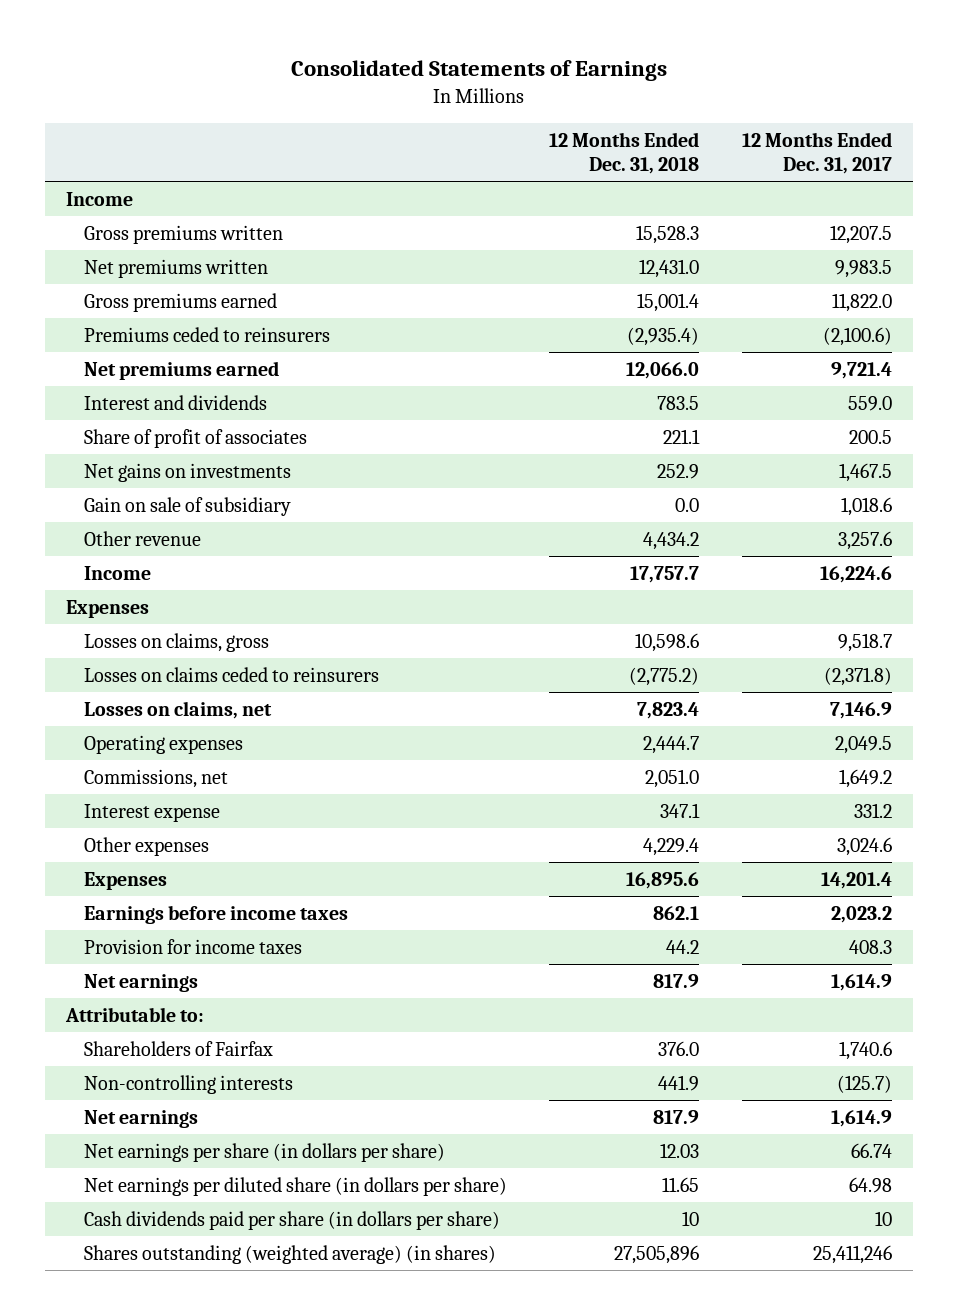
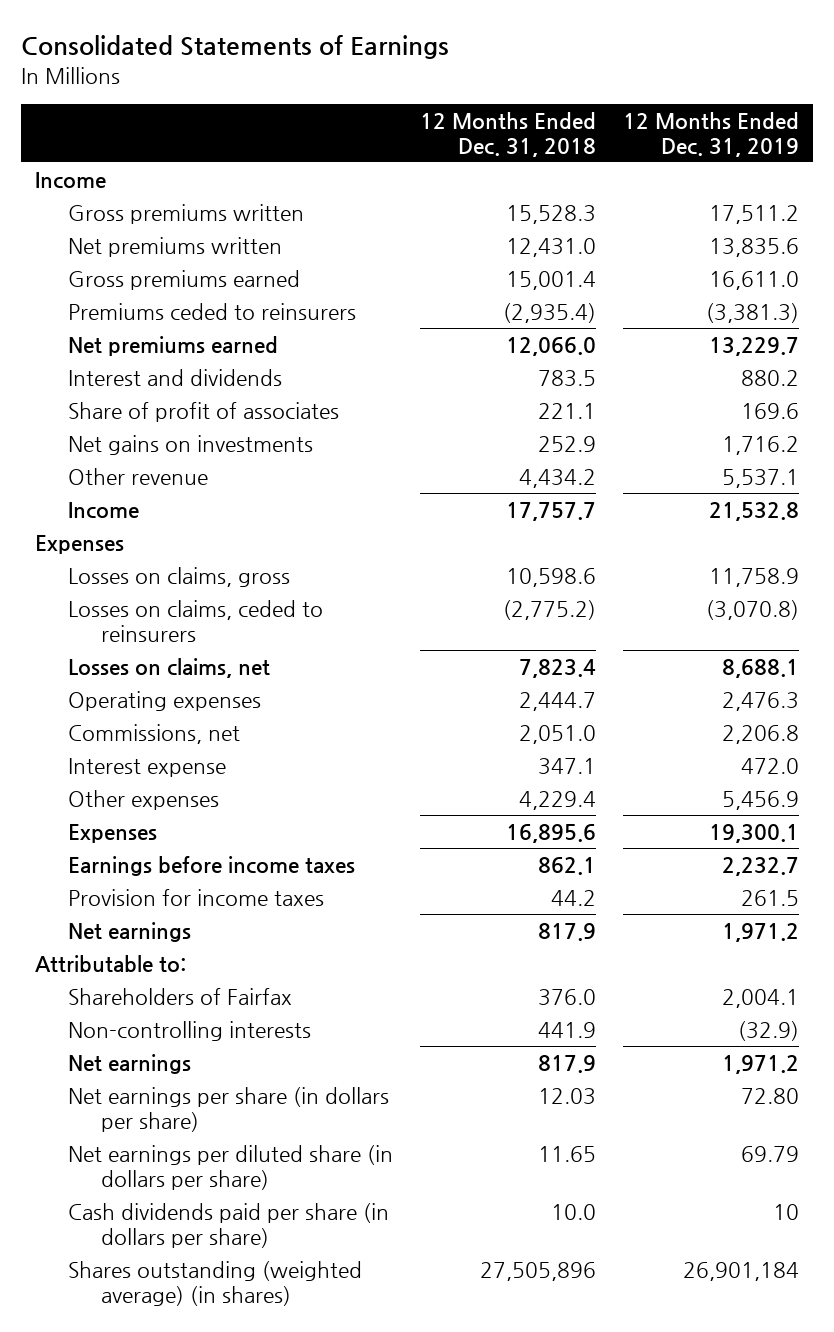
- | 12 Months Ended Dec. 31, 2018 | 12 Months Ended Dec. 31, 2017
+ | 12 Months Ended Dec. 31, 2018 | 12 Months Ended Dec. 31, 2019
- Gain on sale of subsidiary | 0.0 | 1,018.6
- Losses on claims ceded to reinsurers | (2,775.2) | (2,371.8)
+ Losses on claims, ceded to reinsurers | (2,775.2) | (3,070.8)
- Cash dividends paid per share (in dollars per share) | 10 | 10
+ Cash dividends paid per share (in dollars per share) | 10.0 | 10

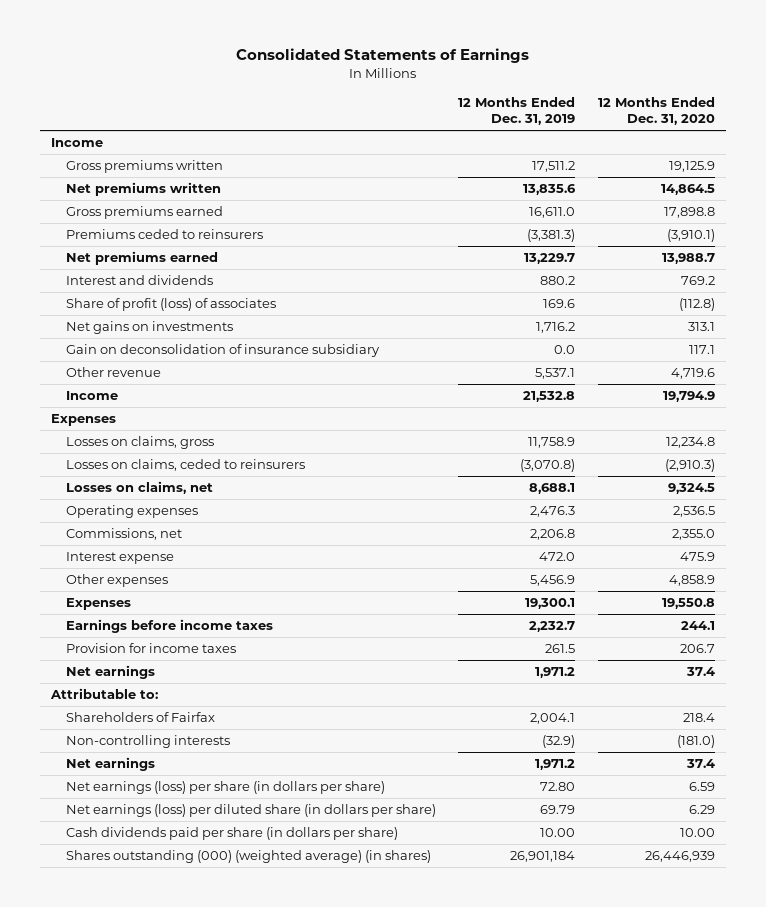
- | 12 Months Ended Dec. 31, 2018 | 12 Months Ended Dec. 31, 2019
+ | 12 Months Ended Dec. 31, 2019 | 12 Months Ended Dec. 31, 2020
- Share of profit of associates | 221.1 | 169.6
+ Share of profit (loss) of associates | 169.6 | (112.8)
+ Gain on deconsolidation of insurance subsidiary | 0.0 | 117.1
- Net earnings per share (in dollars per share) | 12.03 | 72.80
- Net earnings per diluted share (in dollars per share) | 11.65 | 69.79
- Cash dividends paid per share (in dollars per share) | 10.0 | 10
- Shares outstanding (weighted average) (in shares) | 27,505,896 | 26,901,184
+ Net earnings (loss) per share (in dollars per share) | 72.80 | 6.59
+ Net earnings (loss) per diluted share (in dollars per share) | 69.79 | 6.29
+ Cash dividends paid per share (in dollars per share) | 10.00 | 10.00
+ Shares outstanding (000) (weighted average) (in shares) | 26,901,184 | 26,446,939

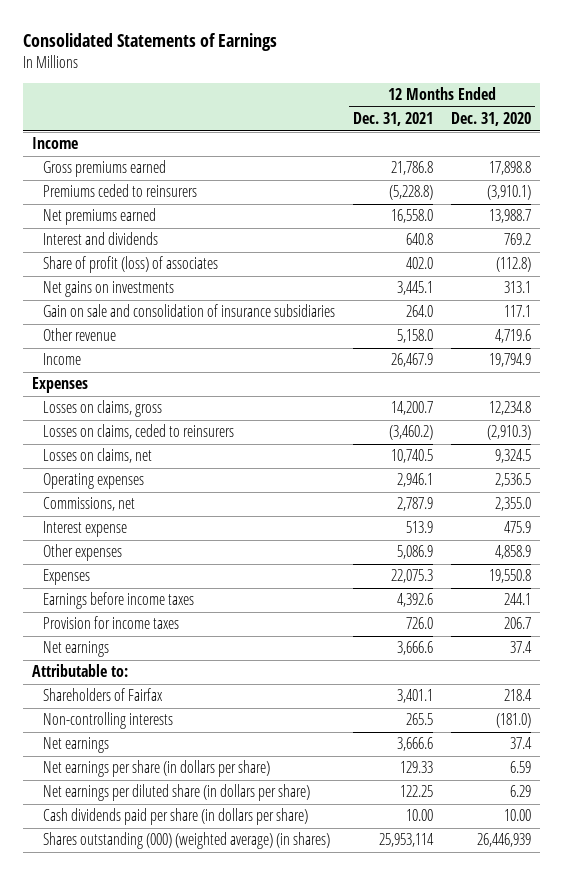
- | 12 Months Ended Dec. 31, 2019 | 12 Months Ended Dec. 31, 2020
+ | 12 Months Ended Dec. 31, 2021 | 12 Months Ended Dec. 31, 2020
- Gross premiums written | 17,511.2 | 19,125.9
- Net premiums written | 13,835.6 | 14,864.5
- Gain on deconsolidation of insurance subsidiary | 0.0 | 117.1
+ Gain on sale and consolidation of insurance subsidiaries | 264.0 | 117.1
- Net earnings (loss) per share (in dollars per share) | 72.80 | 6.59
- Net earnings (loss) per diluted share (in dollars per share) | 69.79 | 6.29
+ Net earnings per share (in dollars per share) | 129.33 | 6.59
+ Net earnings per diluted share (in dollars per share) | 122.25 | 6.29

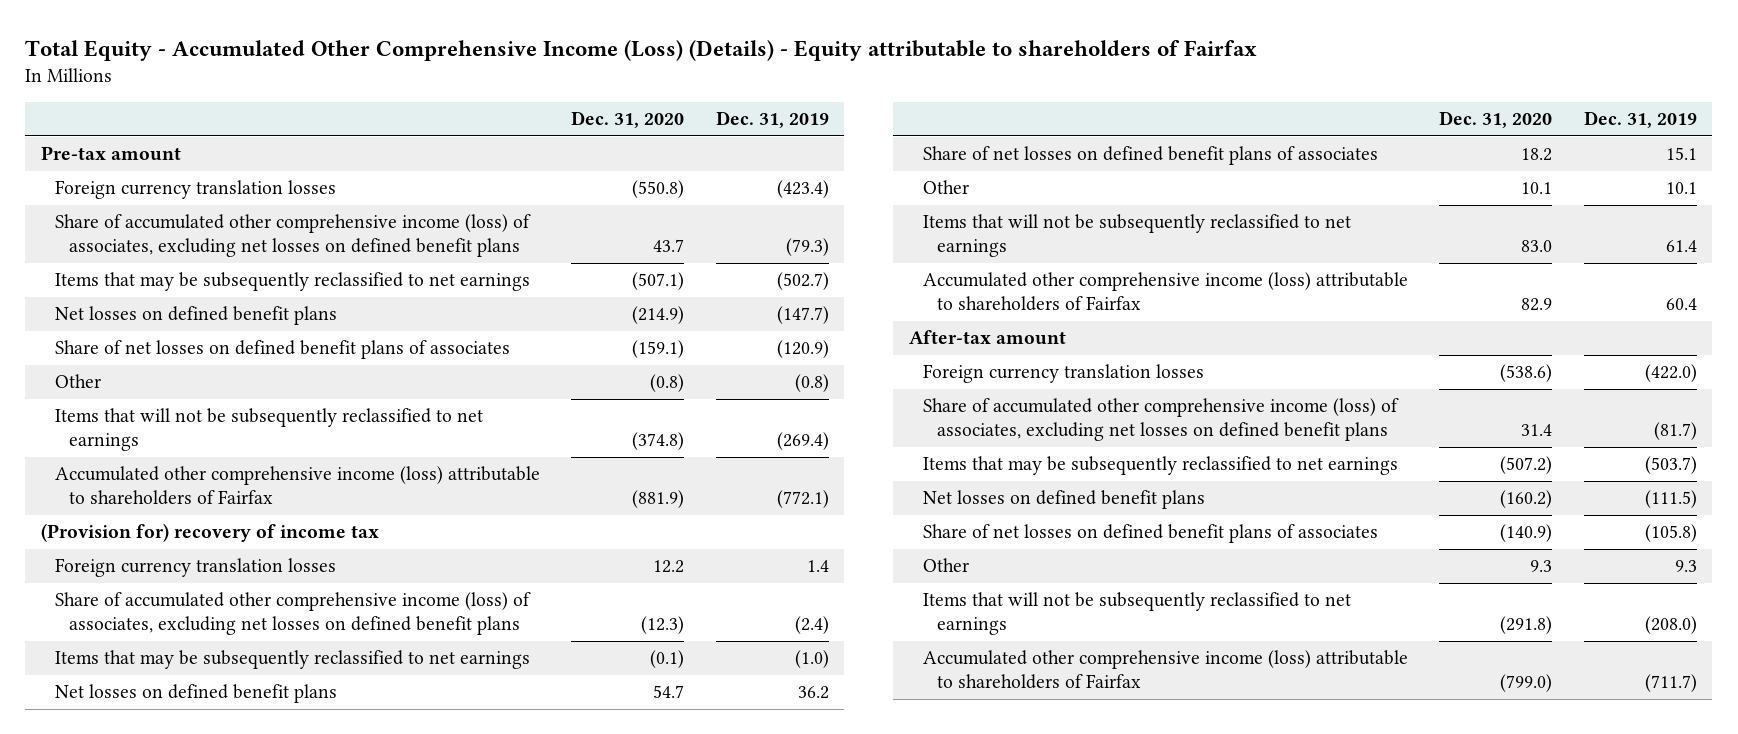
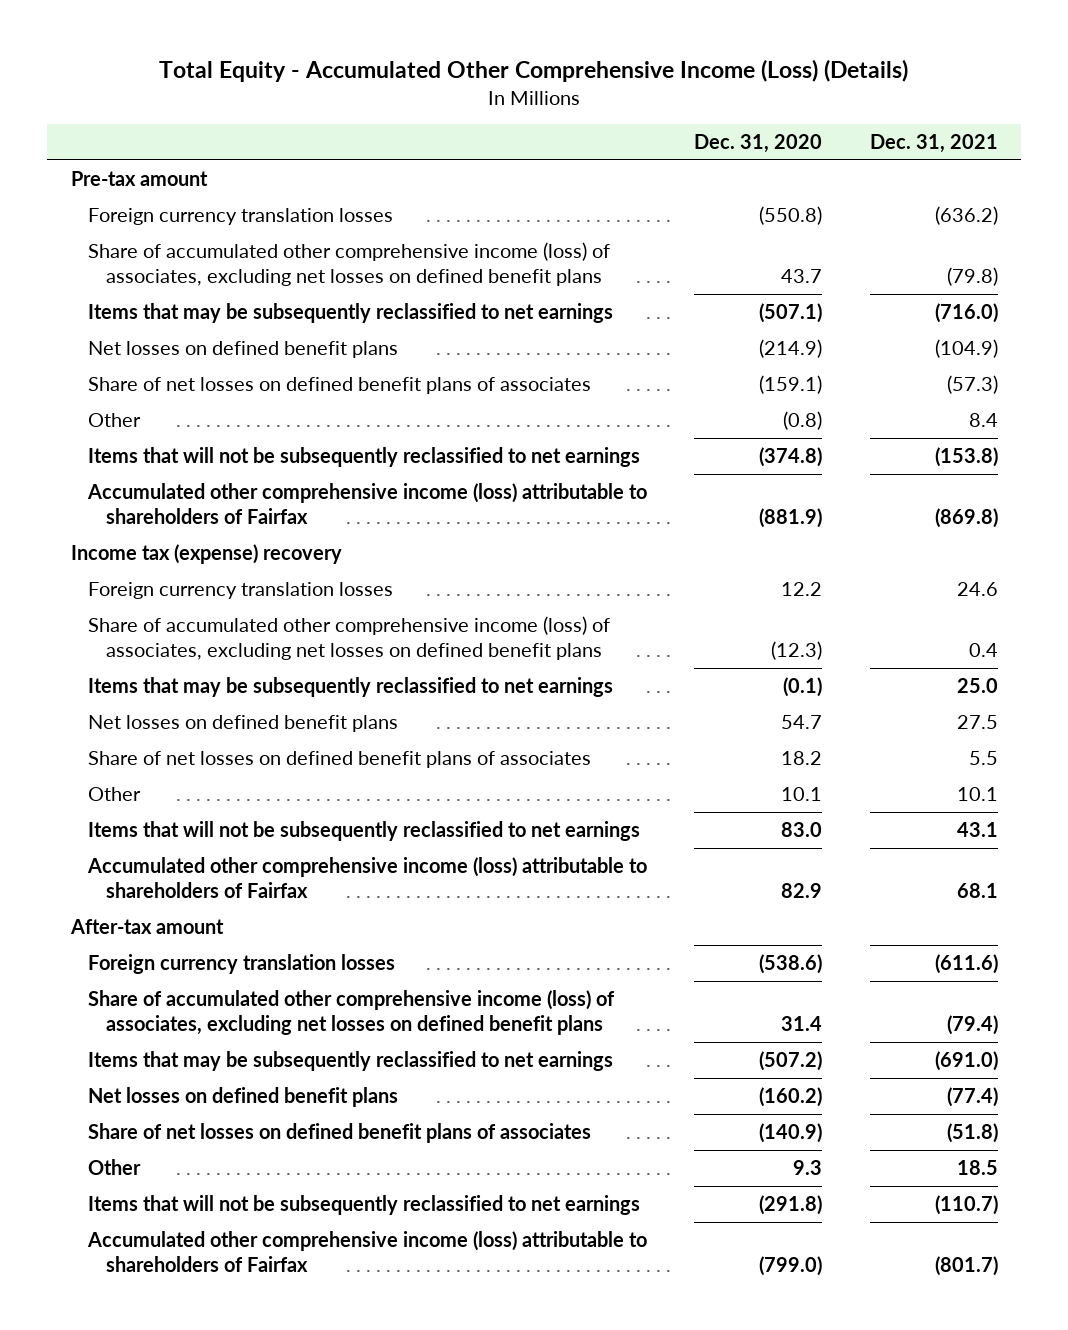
- Total Equity - Accumulated Other Comprehensive Income (Loss) (Details) - Equity attributable to shareholders of Fairfax
+ Total Equity - Accumulated Other Comprehensive Income (Loss) (Details)
- | Dec. 31, 2020 | Dec. 31, 2019
+ | Dec. 31, 2020 | Dec. 31, 2021
- (Provision for) recovery of income tax
+ Income tax (expense) recovery

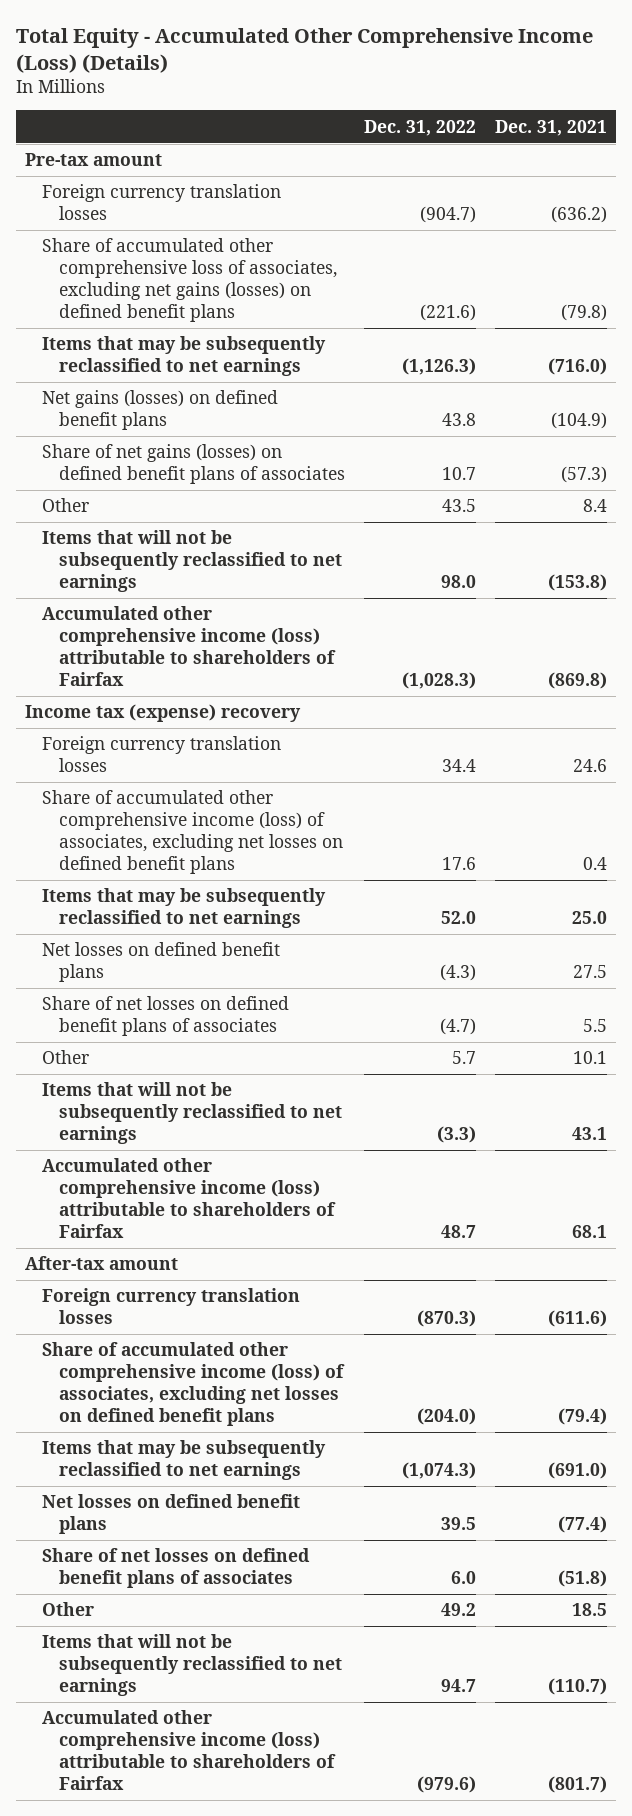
- | Dec. 31, 2020 | Dec. 31, 2021
+ | Dec. 31, 2022 | Dec. 31, 2021
- Share of accumulated other comprehensive income (loss) of associates, excluding net losses on defined benefit plans | 43.7 | (79.8)
+ Share of accumulated other comprehensive loss of associates, excluding net gains (losses) on defined benefit plans | (221.6) | (79.8)
- Net losses on defined benefit plans | (214.9) | (104.9)
- Share of net losses on defined benefit plans of associates | (159.1) | (57.3)
+ Net gains (losses) on defined benefit plans | 43.8 | (104.9)
+ Share of net gains (losses) on defined benefit plans of associates | 10.7 | (57.3)

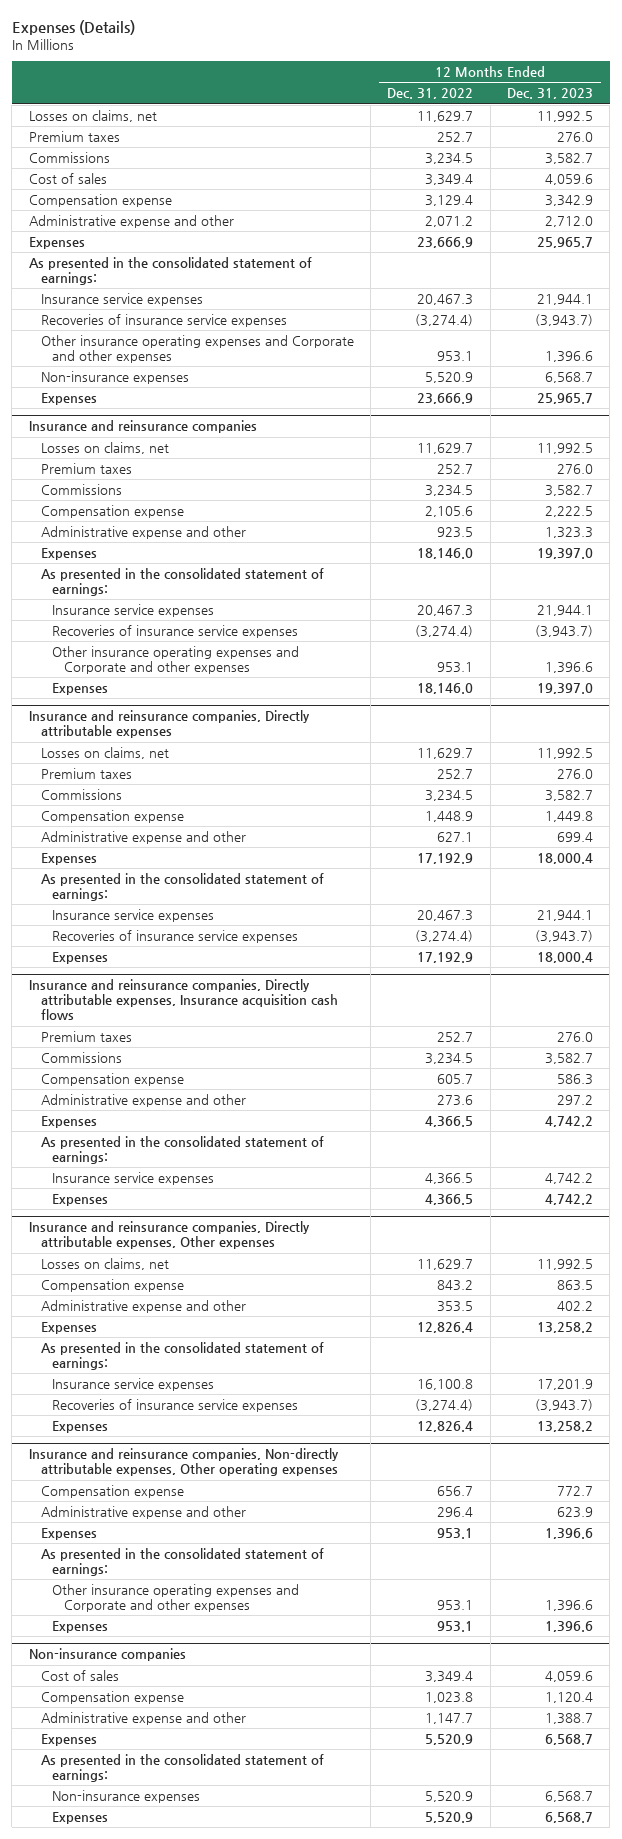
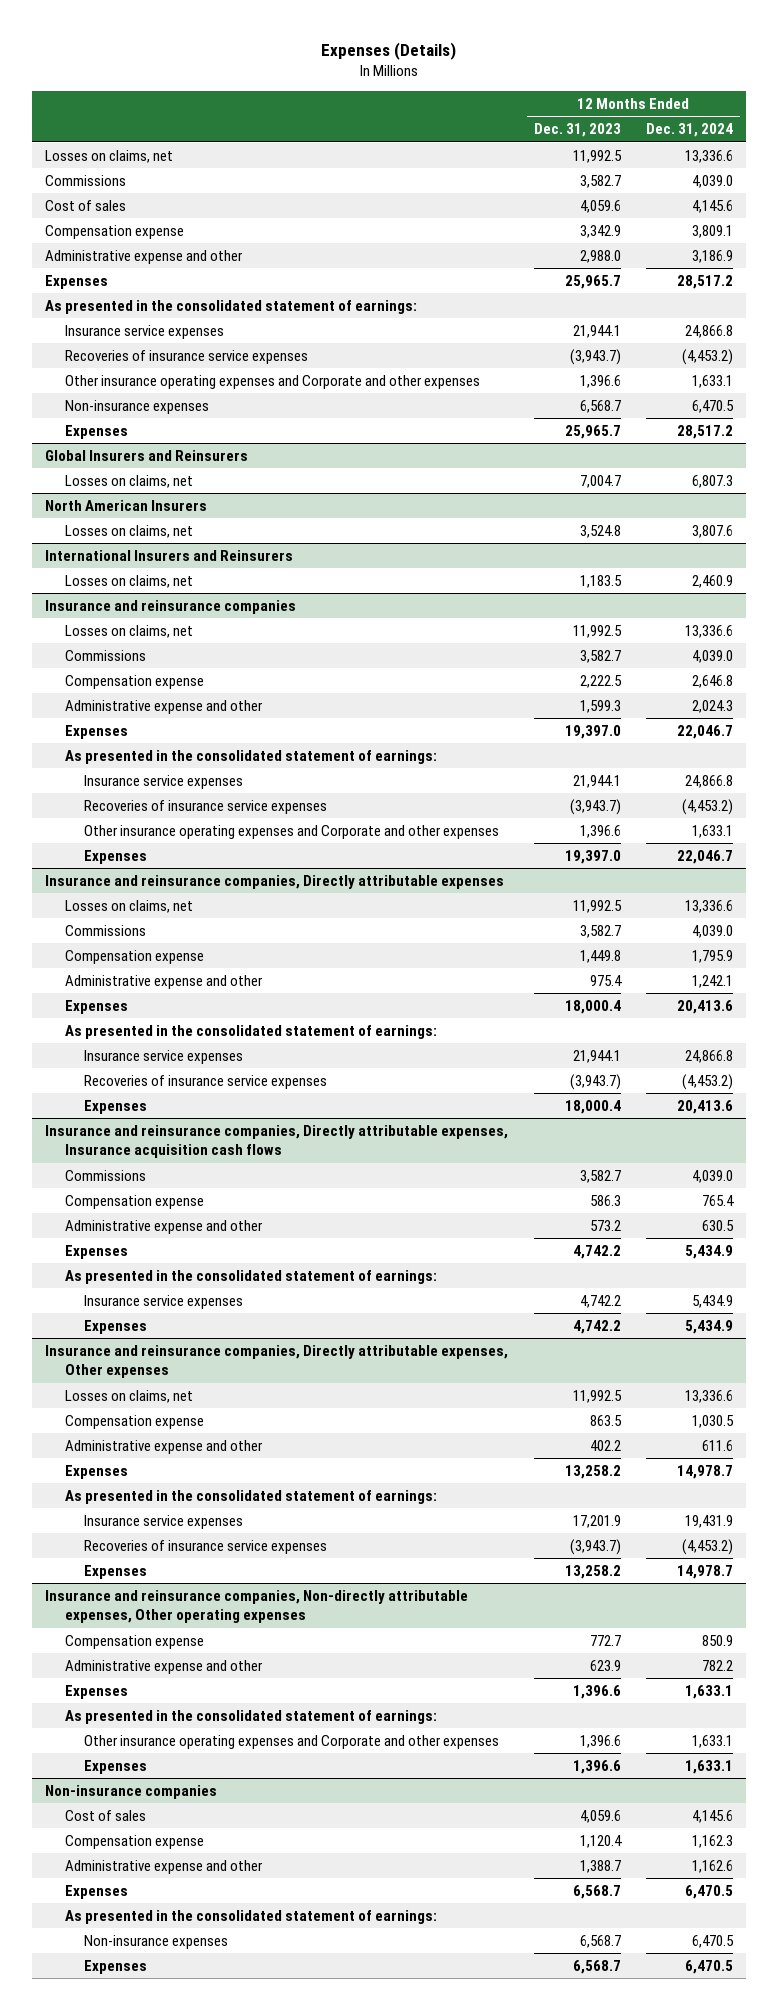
- | 12 Months Ended Dec. 31, 2022 | 12 Months Ended Dec. 31, 2023
+ | 12 Months Ended Dec. 31, 2023 | 12 Months Ended Dec. 31, 2024
- Premium taxes | 252.7 | 276.0
- Administrative expense and other | 2,071.2 | 2,712.0
+ Administrative expense and other | 2,988.0 | 3,186.9
+ Global Insurers and Reinsurers
+ Losses on claims, net | 7,004.7 | 6,807.3
+ North American Insurers
+ Losses on claims, net | 3,524.8 | 3,807.6
+ International Insurers and Reinsurers
+ Losses on claims, net | 1,183.5 | 2,460.9
@ Insurance and reinsurance companies
- Premium taxes | 252.7 | 276.0
- Administrative expense and other | 923.5 | 1,323.3
+ Administrative expense and other | 1,599.3 | 2,024.3
@ Insurance and reinsurance companies, Directly attributable expenses
- Premium taxes | 252.7 | 276.0
- Administrative expense and other | 627.1 | 699.4
+ Administrative expense and other | 975.4 | 1,242.1
@ Insurance and reinsurance companies, Directly attributable expenses, Insurance acquisition cash flows
- Premium taxes | 252.7 | 276.0
- Administrative expense and other | 273.6 | 297.2
+ Administrative expense and other | 573.2 | 630.5

